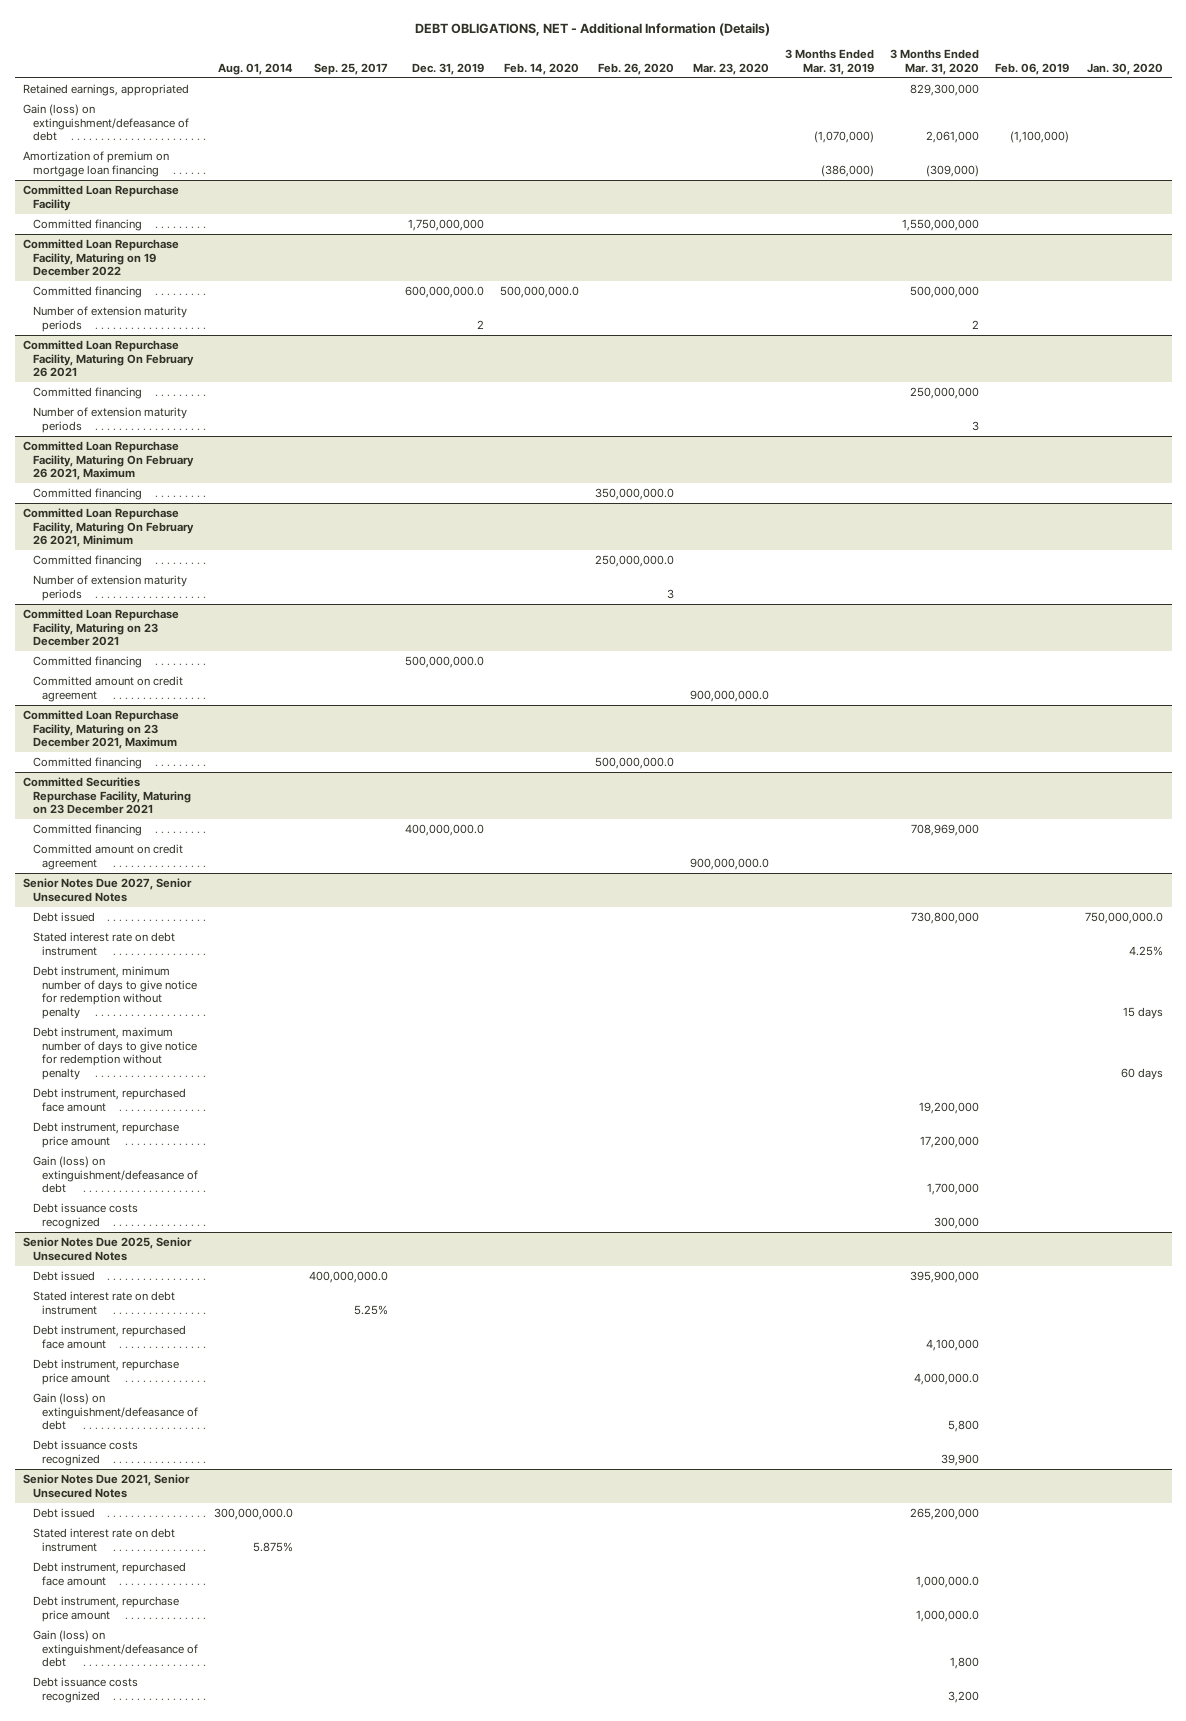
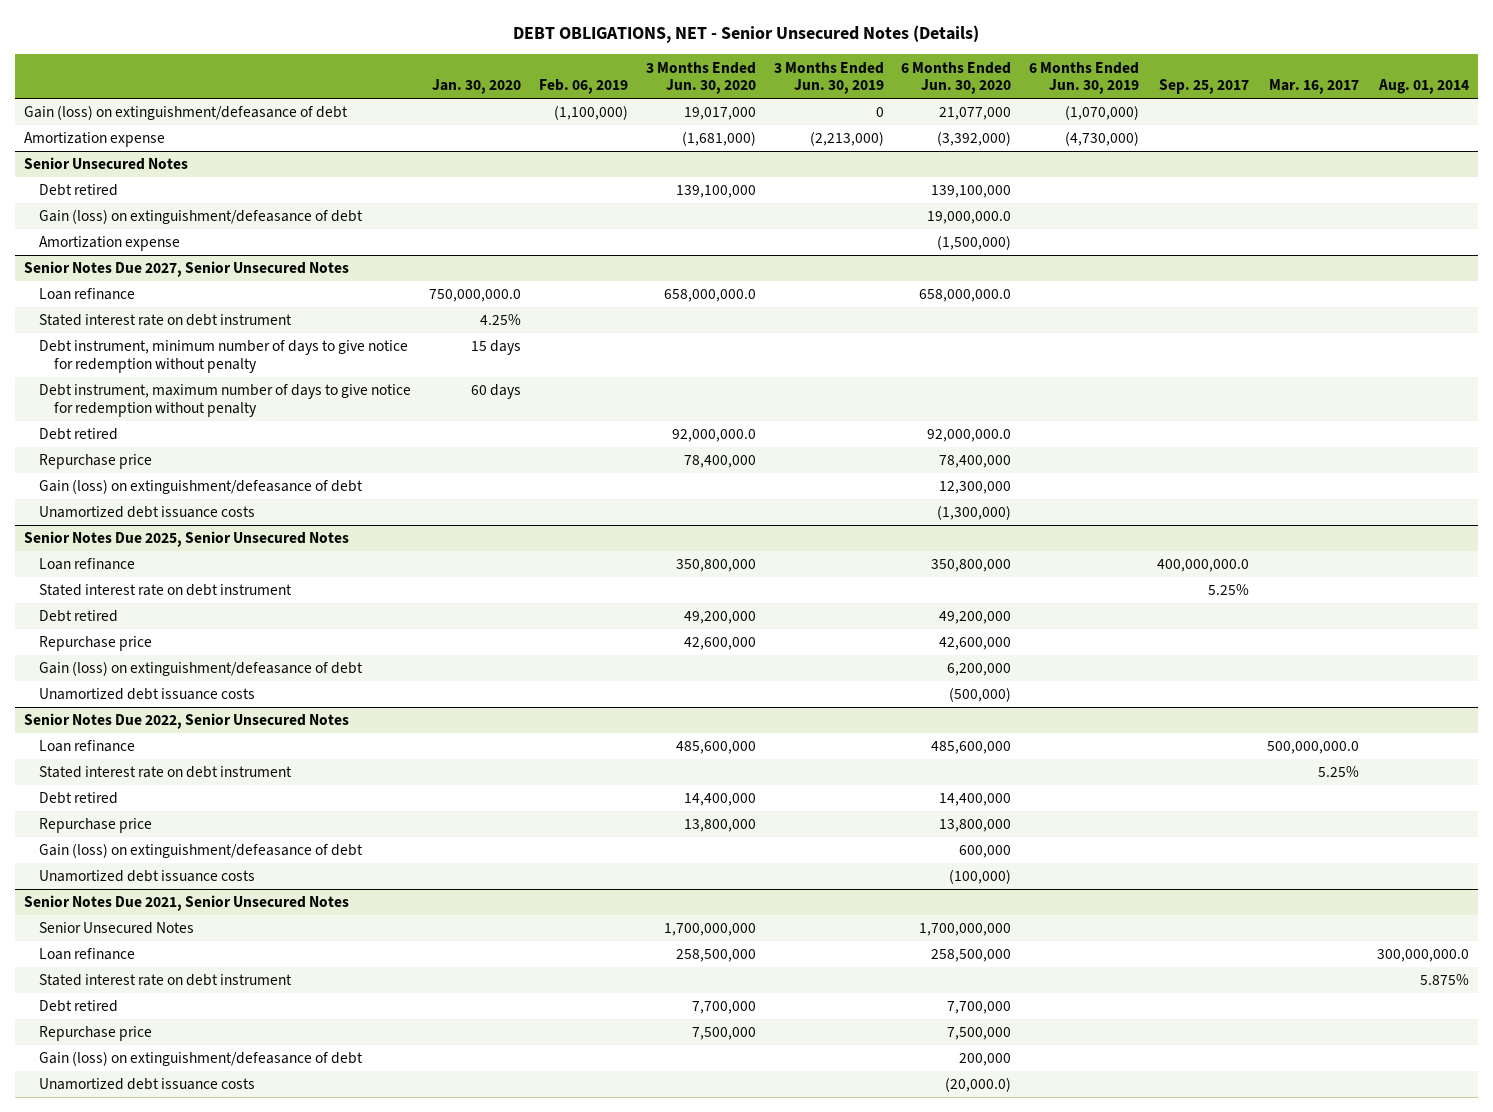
- DEBT OBLIGATIONS, NET - Additional Information (Details)
+ DEBT OBLIGATIONS, NET - Senior Unsecured Notes (Details)
- | Aug. 01, 2014 | Sep. 25, 2017 | Dec. 31, 2019 | Feb. 14, 2020 | Feb. 26, 2020 | Mar. 23, 2020 | 3 Months Ended Mar. 31, 2019 | 3 Months Ended Mar. 31, 2020 | Feb. 06, 2019 | Jan. 30, 2020
+ | Jan. 30, 2020 | Feb. 06, 2019 | 3 Months Ended Jun. 30, 2020 | 3 Months Ended Jun. 30, 2019 | 6 Months Ended Jun. 30, 2020 | 6 Months Ended Jun. 30, 2019 | Sep. 25, 2017 | Mar. 16, 2017 | Aug. 01, 2014
- Retained earnings, appropriated | | | | | | | | 829,300,000 | |
- Amortization of premium on mortgage loan financing | | | | | | | (386,000) | (309,000) | |
- Committed Loan Repurchase Facility
- Committed financing | | | 1,750,000,000 | | | | | 1,550,000,000 | |
- Committed Loan Repurchase Facility, Maturing on 19 December 2022
- Committed financing | | | 600,000,000.0 | 500,000,000.0 | | | | 500,000,000 | |
- Number of extension maturity periods | | | 2 | | | | | 2 | |
- Committed Loan Repurchase Facility, Maturing On February 26 2021
- Committed financing | | | | | | | | 250,000,000 | |
- Number of extension maturity periods | | | | | | | | 3 | |
- Committed Loan Repurchase Facility, Maturing On February 26 2021, Maximum
- Committed financing | | | | | 350,000,000.0 | | | | |
- Committed Loan Repurchase Facility, Maturing On February 26 2021, Minimum
- Committed financing | | | | | 250,000,000.0 | | | | |
- Number of extension maturity periods | | | | | 3 | | | | |
- Committed Loan Repurchase Facility, Maturing on 23 December 2021
- Committed financing | | | 500,000,000.0 | | | | | | |
- Committed amount on credit agreement | | | | | | 900,000,000.0 | | | |
- Committed Loan Repurchase Facility, Maturing on 23 December 2021, Maximum
- Committed financing | | | | | 500,000,000.0 | | | | |
- Committed Securities Repurchase Facility, Maturing on 23 December 2021
- Committed financing | | | 400,000,000.0 | | | | | 708,969,000 | |
- Committed amount on credit agreement | | | | | | 900,000,000.0 | | | |
+ Amortization expense | | | (1,681,000) | (2,213,000) | (3,392,000) | (4,730,000) | | |
+ Senior Unsecured Notes
+ Debt retired | | | 139,100,000 | | 139,100,000 | | | |
+ Gain (loss) on extinguishment/defeasance of debt | | | | | 19,000,000.0 | | | |
+ Amortization expense | | | | | (1,500,000) | | | |
@ Senior Notes Due 2027, Senior Unsecured Notes
- Debt issued | | | | | | | | 730,800,000 | | 750,000,000.0
+ Loan refinance | 750,000,000.0 | | 658,000,000.0 | | 658,000,000.0 | | | |
- Debt instrument, repurchased face amount | | | | | | | | 19,200,000 | |
- Debt instrument, repurchase price amount | | | | | | | | 17,200,000 | |
+ Debt retired | | | 92,000,000.0 | | 92,000,000.0 | | | |
+ Repurchase price | | | 78,400,000 | | 78,400,000 | | | |
- Debt issuance costs recognized | | | | | | | | 300,000 | |
+ Unamortized debt issuance costs | | | | | (1,300,000) | | | |
@ Senior Notes Due 2025, Senior Unsecured Notes
- Debt issued | | 400,000,000.0 | | | | | | 395,900,000 | |
+ Loan refinance | | | 350,800,000 | | 350,800,000 | | 400,000,000.0 | |
- Debt instrument, repurchased face amount | | | | | | | | 4,100,000 | |
- Debt instrument, repurchase price amount | | | | | | | | 4,000,000.0 | |
+ Debt retired | | | 49,200,000 | | 49,200,000 | | | |
+ Repurchase price | | | 42,600,000 | | 42,600,000 | | | |
- Debt issuance costs recognized | | | | | | | | 39,900 | |
+ Unamortized debt issuance costs | | | | | (500,000) | | | |
+ Senior Notes Due 2022, Senior Unsecured Notes
+ Loan refinance | | | 485,600,000 | | 485,600,000 | | | 500,000,000.0 |
+ Stated interest rate on debt instrument | | | | | | | | 5.25% |
+ Debt retired | | | 14,400,000 | | 14,400,000 | | | |
+ Repurchase price | | | 13,800,000 | | 13,800,000 | | | |
+ Gain (loss) on extinguishment/defeasance of debt | | | | | 600,000 | | | |
+ Unamortized debt issuance costs | | | | | (100,000) | | | |
@ Senior Notes Due 2021, Senior Unsecured Notes
- Debt issued | 300,000,000.0 | | | | | | | 265,200,000 | |
+ Senior Unsecured Notes | | | 1,700,000,000 | | 1,700,000,000 | | | |
+ Loan refinance | | | 258,500,000 | | 258,500,000 | | | | 300,000,000.0
- Debt instrument, repurchased face amount | | | | | | | | 1,000,000.0 | |
- Debt instrument, repurchase price amount | | | | | | | | 1,000,000.0 | |
+ Debt retired | | | 7,700,000 | | 7,700,000 | | | |
+ Repurchase price | | | 7,500,000 | | 7,500,000 | | | |
- Debt issuance costs recognized | | | | | | | | 3,200 | |
+ Unamortized debt issuance costs | | | | | (20,000.0) | | | |

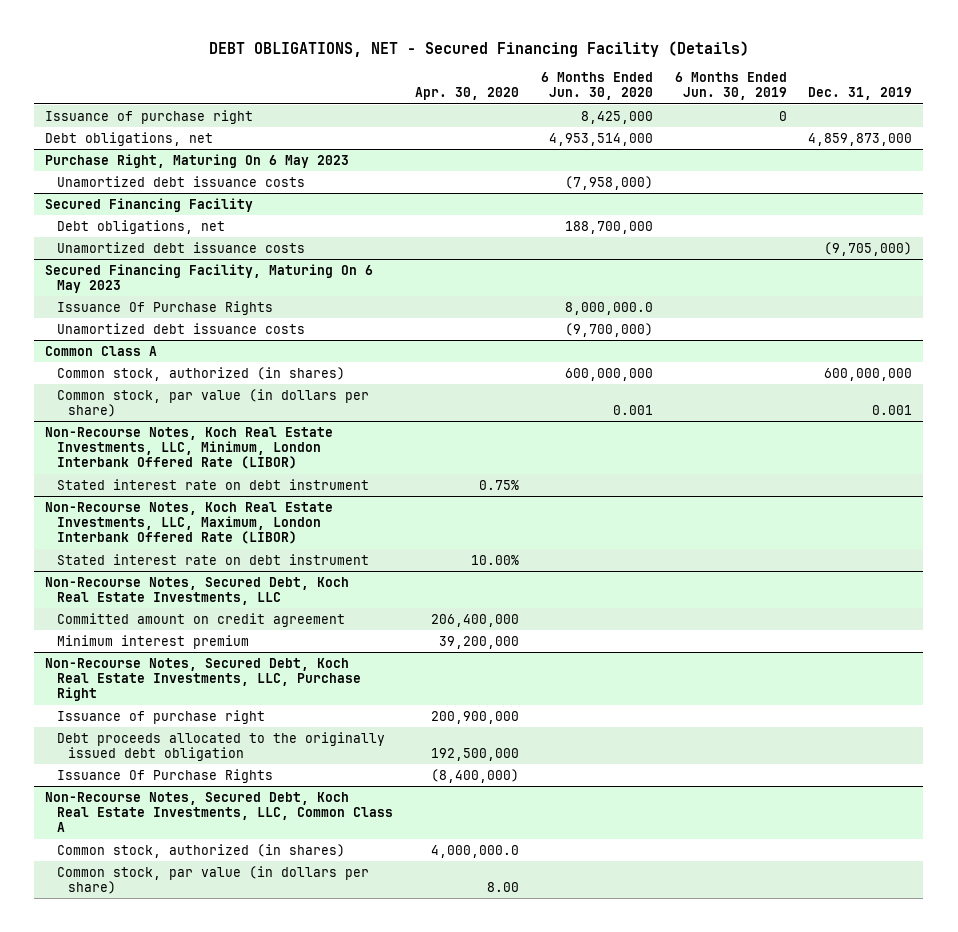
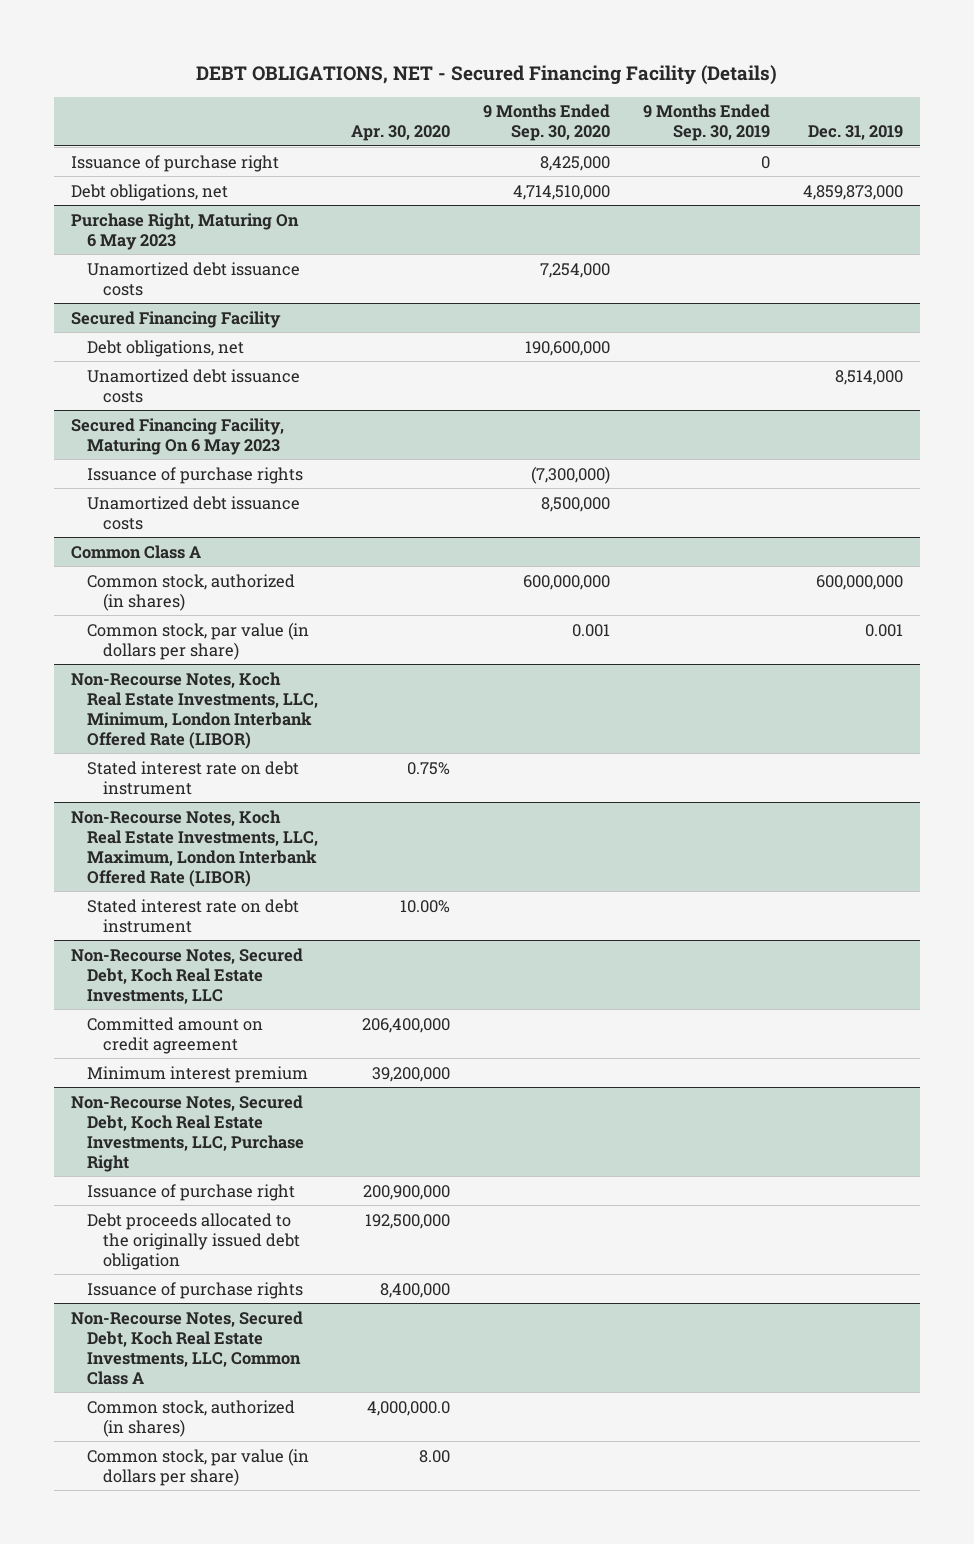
- | Apr. 30, 2020 | 6 Months Ended Jun. 30, 2020 | 6 Months Ended Jun. 30, 2019 | Dec. 31, 2019
+ | Apr. 30, 2020 | 9 Months Ended Sep. 30, 2020 | 9 Months Ended Sep. 30, 2019 | Dec. 31, 2019
@ Secured Financing Facility
- Unamortized debt issuance costs | | | | (9,705,000)
+ Unamortized debt issuance costs | | | | 8,514,000
@ Secured Financing Facility, Maturing On 6 May 2023
- Issuance Of Purchase Rights | | 8,000,000.0 | |
+ Issuance of purchase rights | | (7,300,000) | |
@ Non-Recourse Notes, Secured Debt, Koch Real Estate Investments, LLC, Purchase Right
- Issuance Of Purchase Rights | (8,400,000) | | |
+ Issuance of purchase rights | 8,400,000 | | |

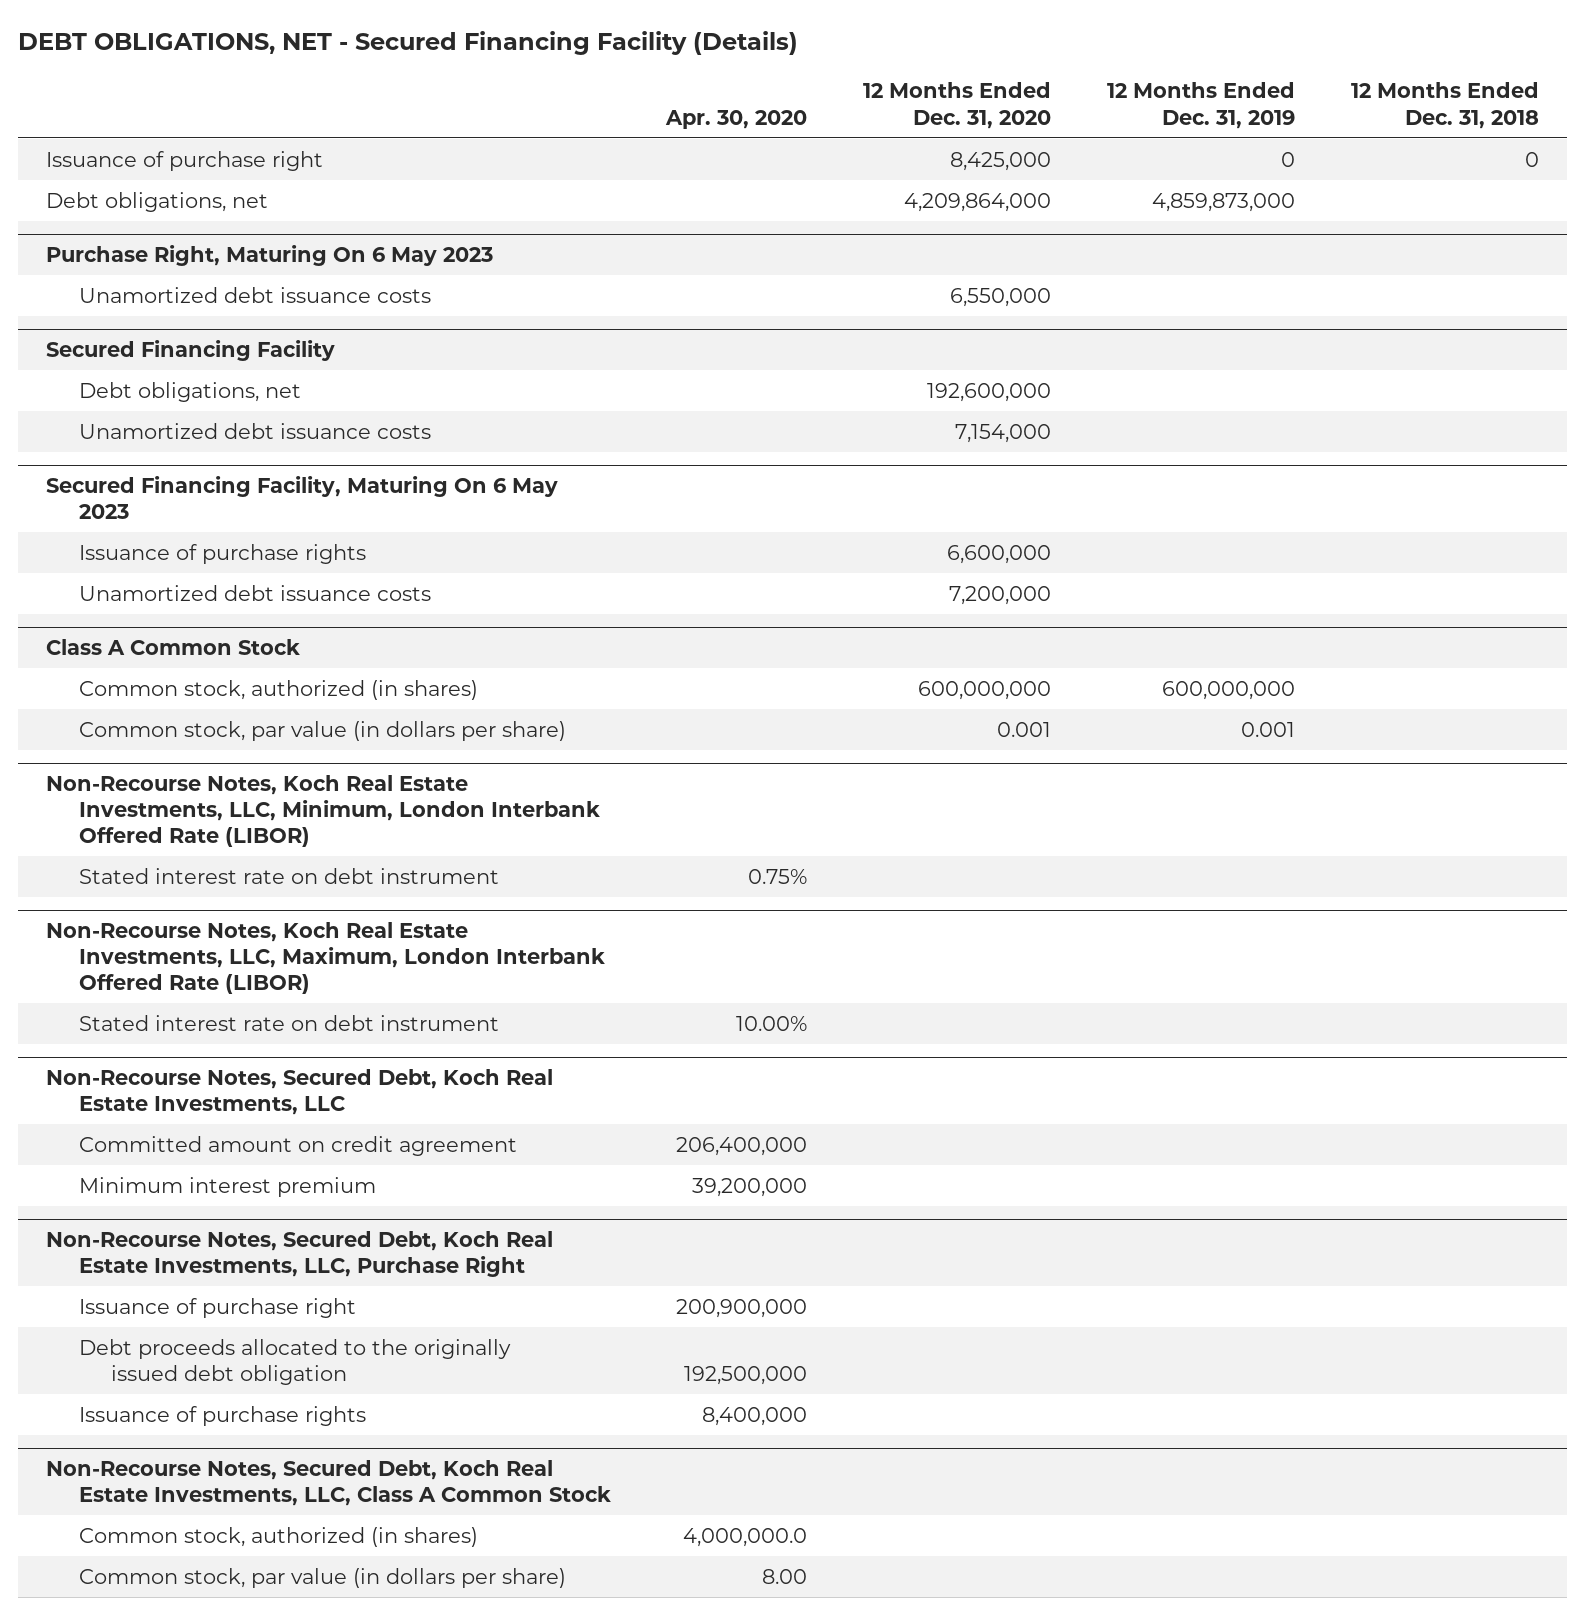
- | Apr. 30, 2020 | 9 Months Ended Sep. 30, 2020 | 9 Months Ended Sep. 30, 2019 | Dec. 31, 2019
+ | Apr. 30, 2020 | 12 Months Ended Dec. 31, 2020 | 12 Months Ended Dec. 31, 2019 | 12 Months Ended Dec. 31, 2018
- Common Class A
+ Class A Common Stock
- Non-Recourse Notes, Secured Debt, Koch Real Estate Investments, LLC, Common Class A
+ Non-Recourse Notes, Secured Debt, Koch Real Estate Investments, LLC, Class A Common Stock

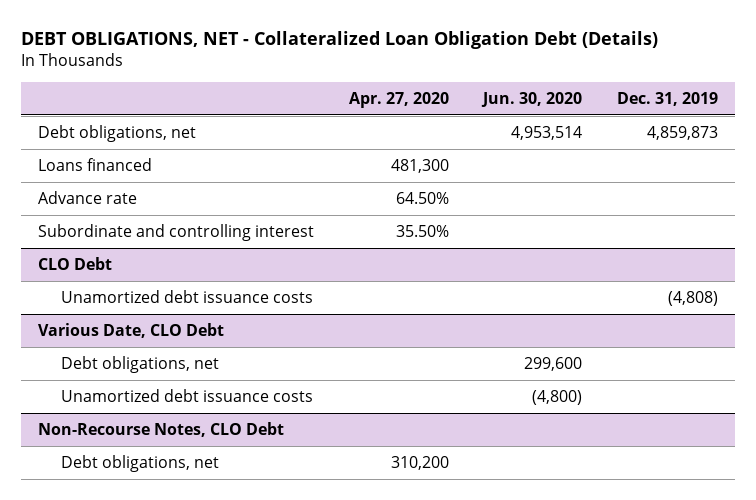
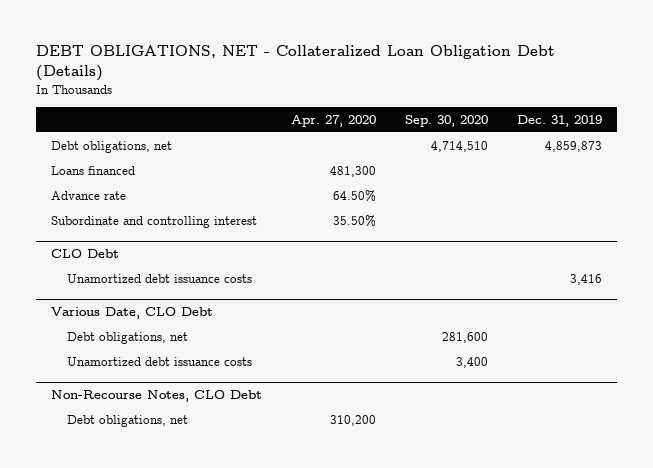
- | Apr. 27, 2020 | Jun. 30, 2020 | Dec. 31, 2019
+ | Apr. 27, 2020 | Sep. 30, 2020 | Dec. 31, 2019
@ CLO Debt
- Unamortized debt issuance costs | | | (4,808)
+ Unamortized debt issuance costs | | | 3,416

